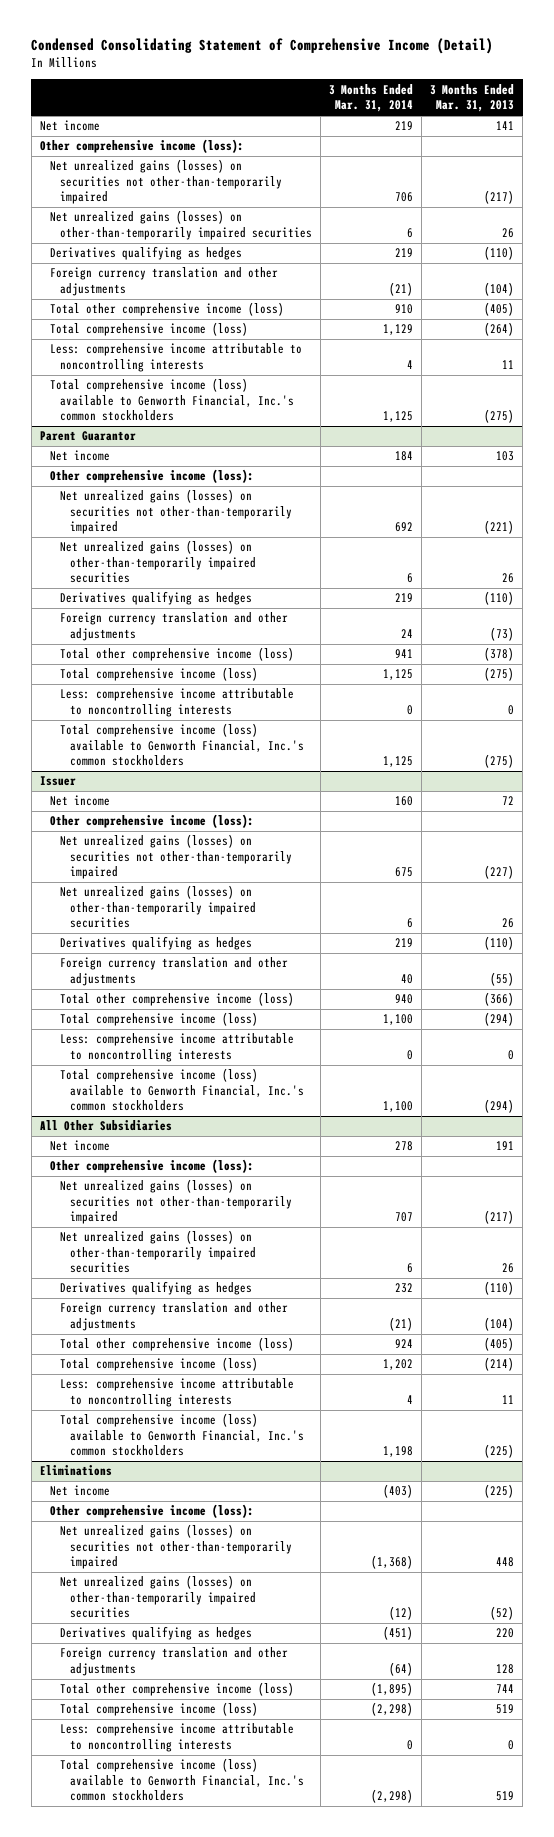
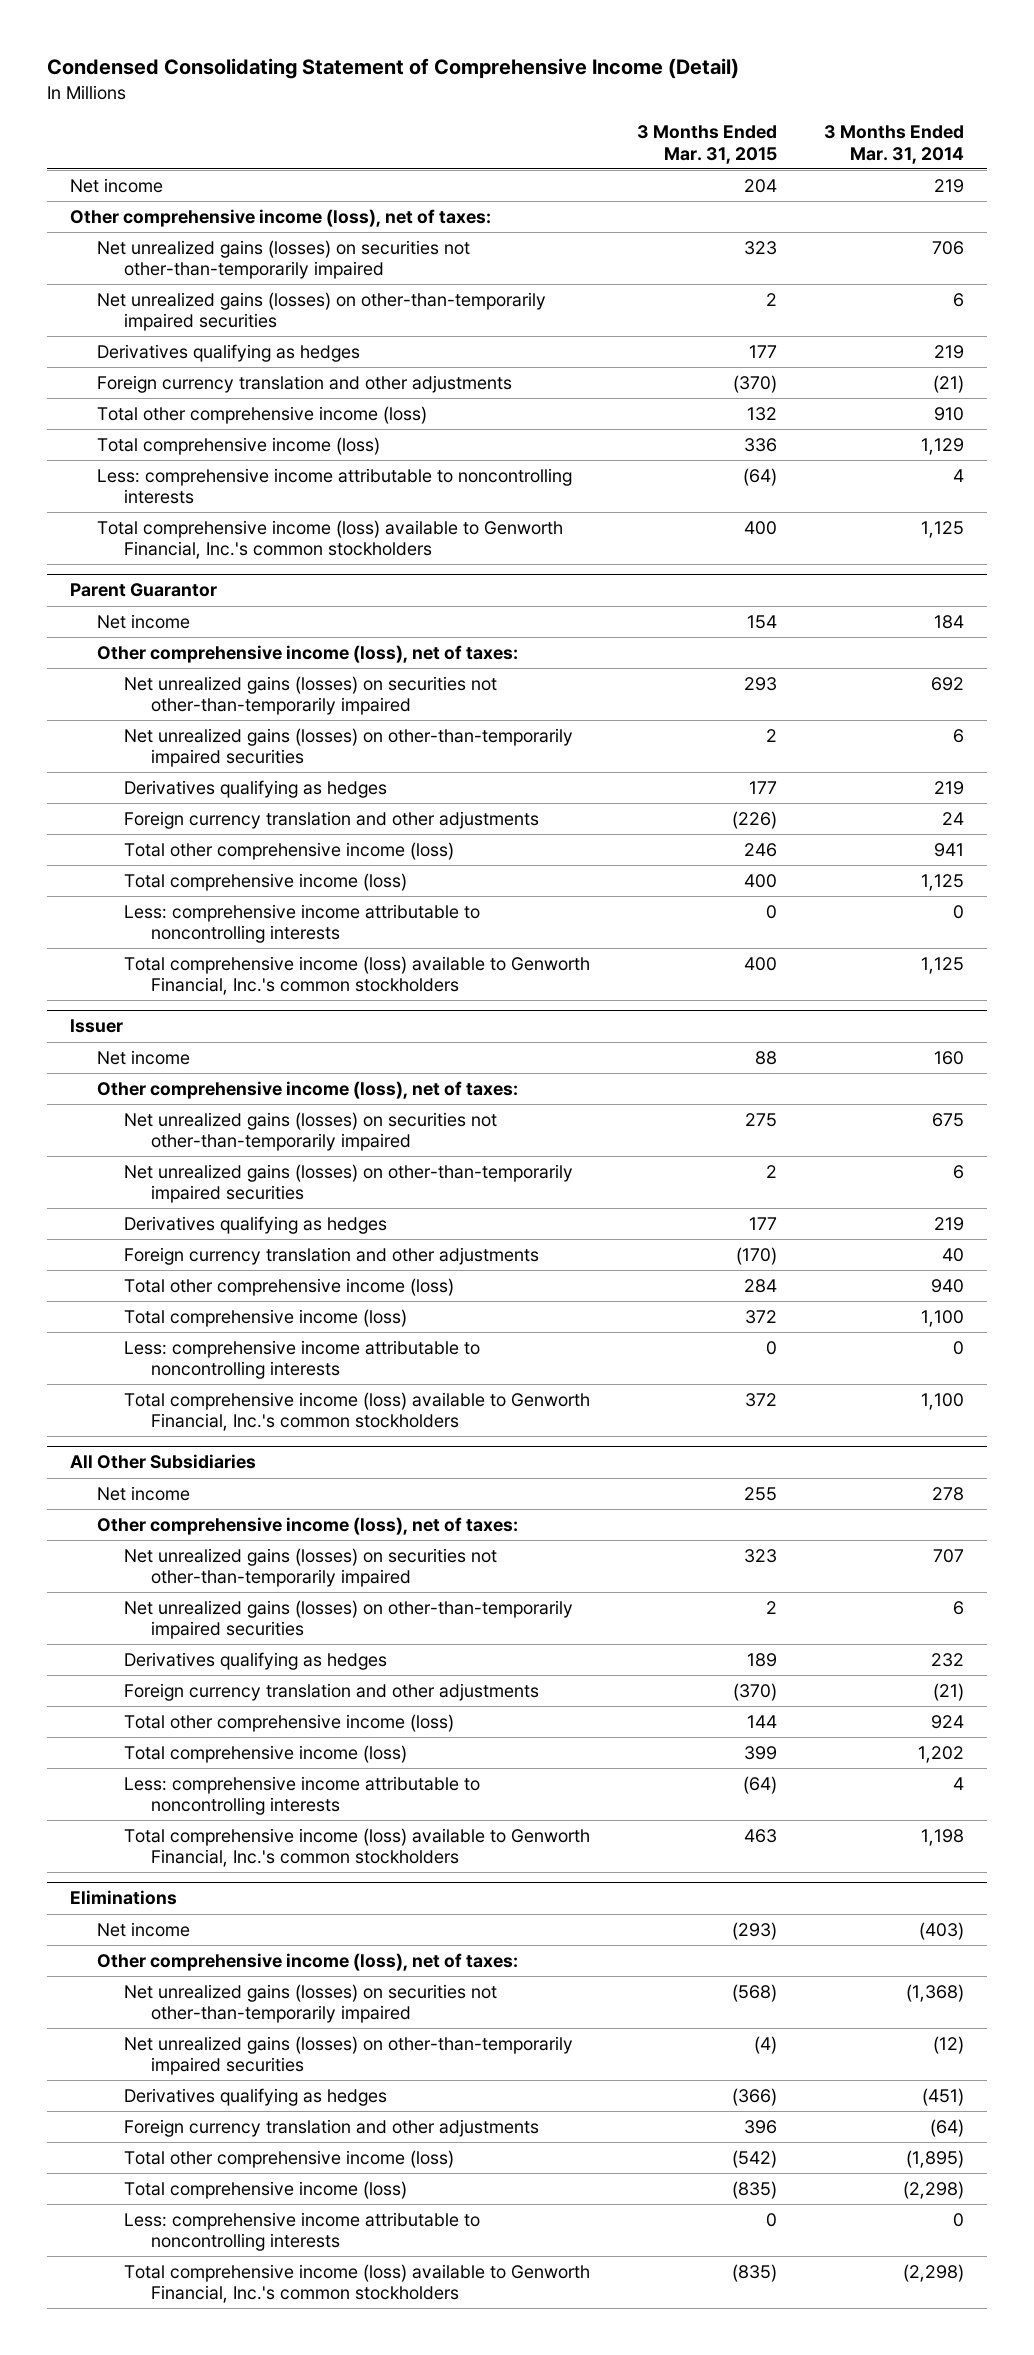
- | 3 Months Ended Mar. 31, 2014 | 3 Months Ended Mar. 31, 2013
+ | 3 Months Ended Mar. 31, 2015 | 3 Months Ended Mar. 31, 2014
- Other comprehensive income (loss):
+ Other comprehensive income (loss), net of taxes:
@ Parent Guarantor
- Other comprehensive income (loss):
+ Other comprehensive income (loss), net of taxes:
@ Issuer
- Other comprehensive income (loss):
+ Other comprehensive income (loss), net of taxes:
@ All Other Subsidiaries
- Other comprehensive income (loss):
+ Other comprehensive income (loss), net of taxes:
@ Eliminations
- Other comprehensive income (loss):
+ Other comprehensive income (loss), net of taxes:

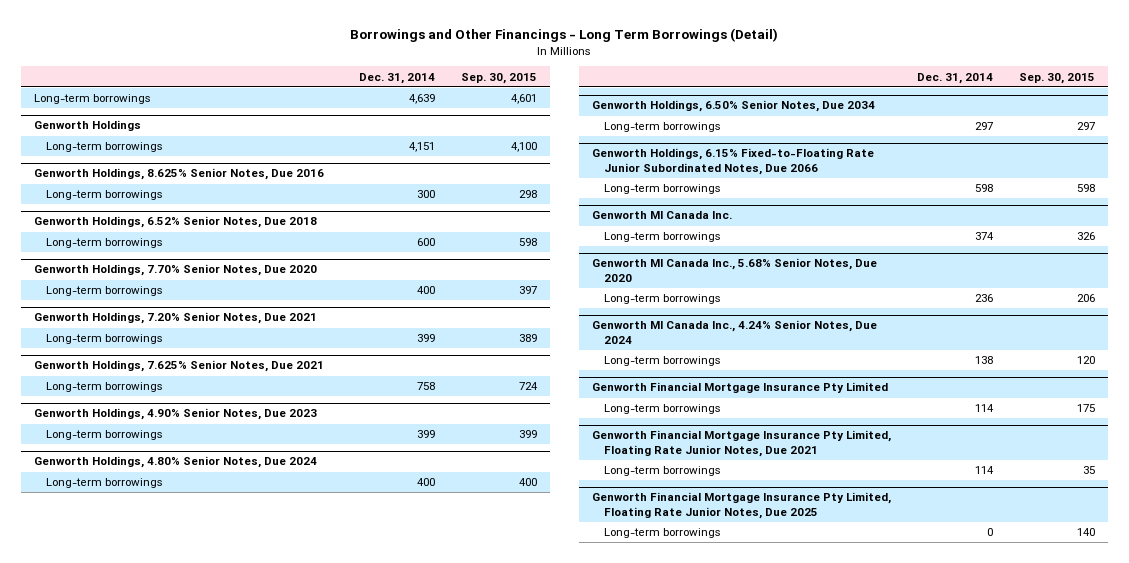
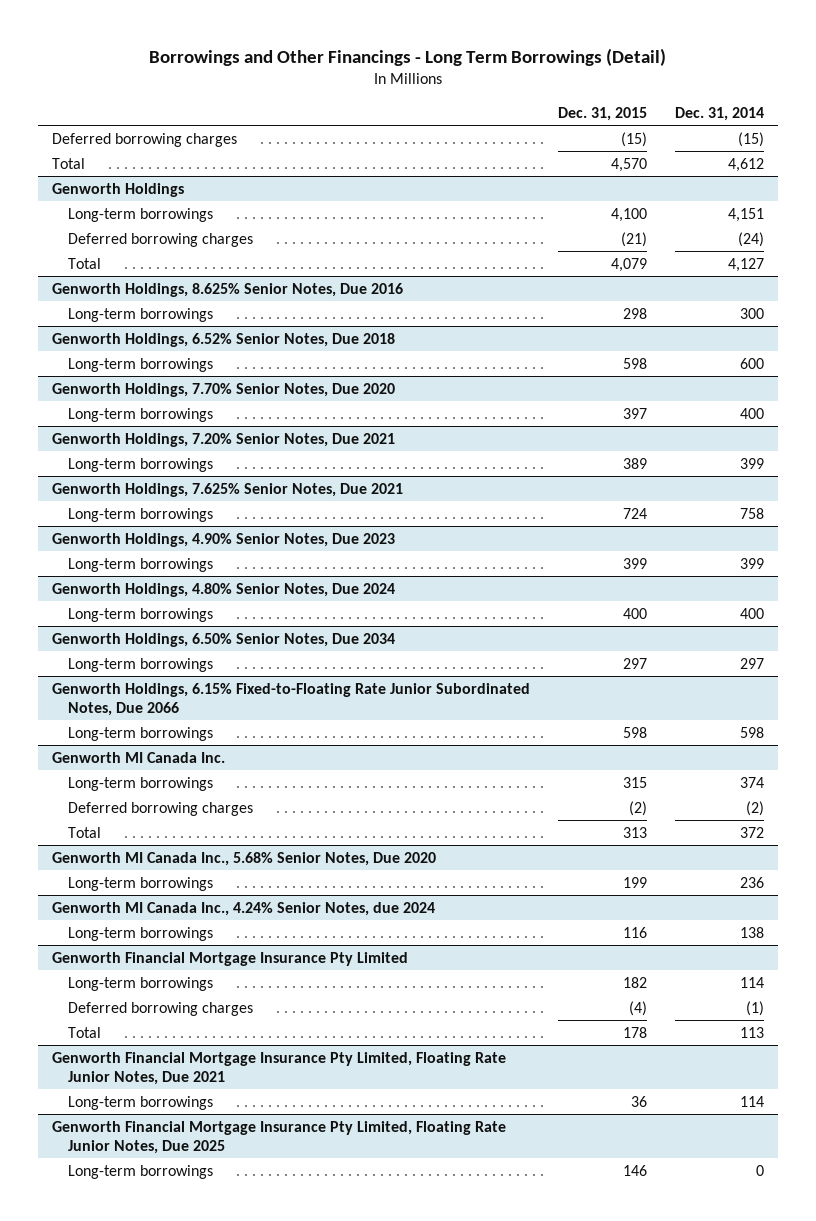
- | Dec. 31, 2014 | Sep. 30, 2015
+ | Dec. 31, 2015 | Dec. 31, 2014
- Long-term borrowings | 4,639 | 4,601
+ Deferred borrowing charges | (15) | (15)
+ Total | 4,570 | 4,612
@ Genworth Holdings
+ Deferred borrowing charges | (21) | (24)
+ Total | 4,079 | 4,127
@ Genworth MI Canada Inc.
+ Deferred borrowing charges | (2) | (2)
+ Total | 313 | 372
- Genworth MI Canada Inc., 4.24% Senior Notes, Due 2024
+ Genworth MI Canada Inc., 4.24% Senior Notes, due 2024
@ Genworth Financial Mortgage Insurance Pty Limited
+ Deferred borrowing charges | (4) | (1)
+ Total | 178 | 113

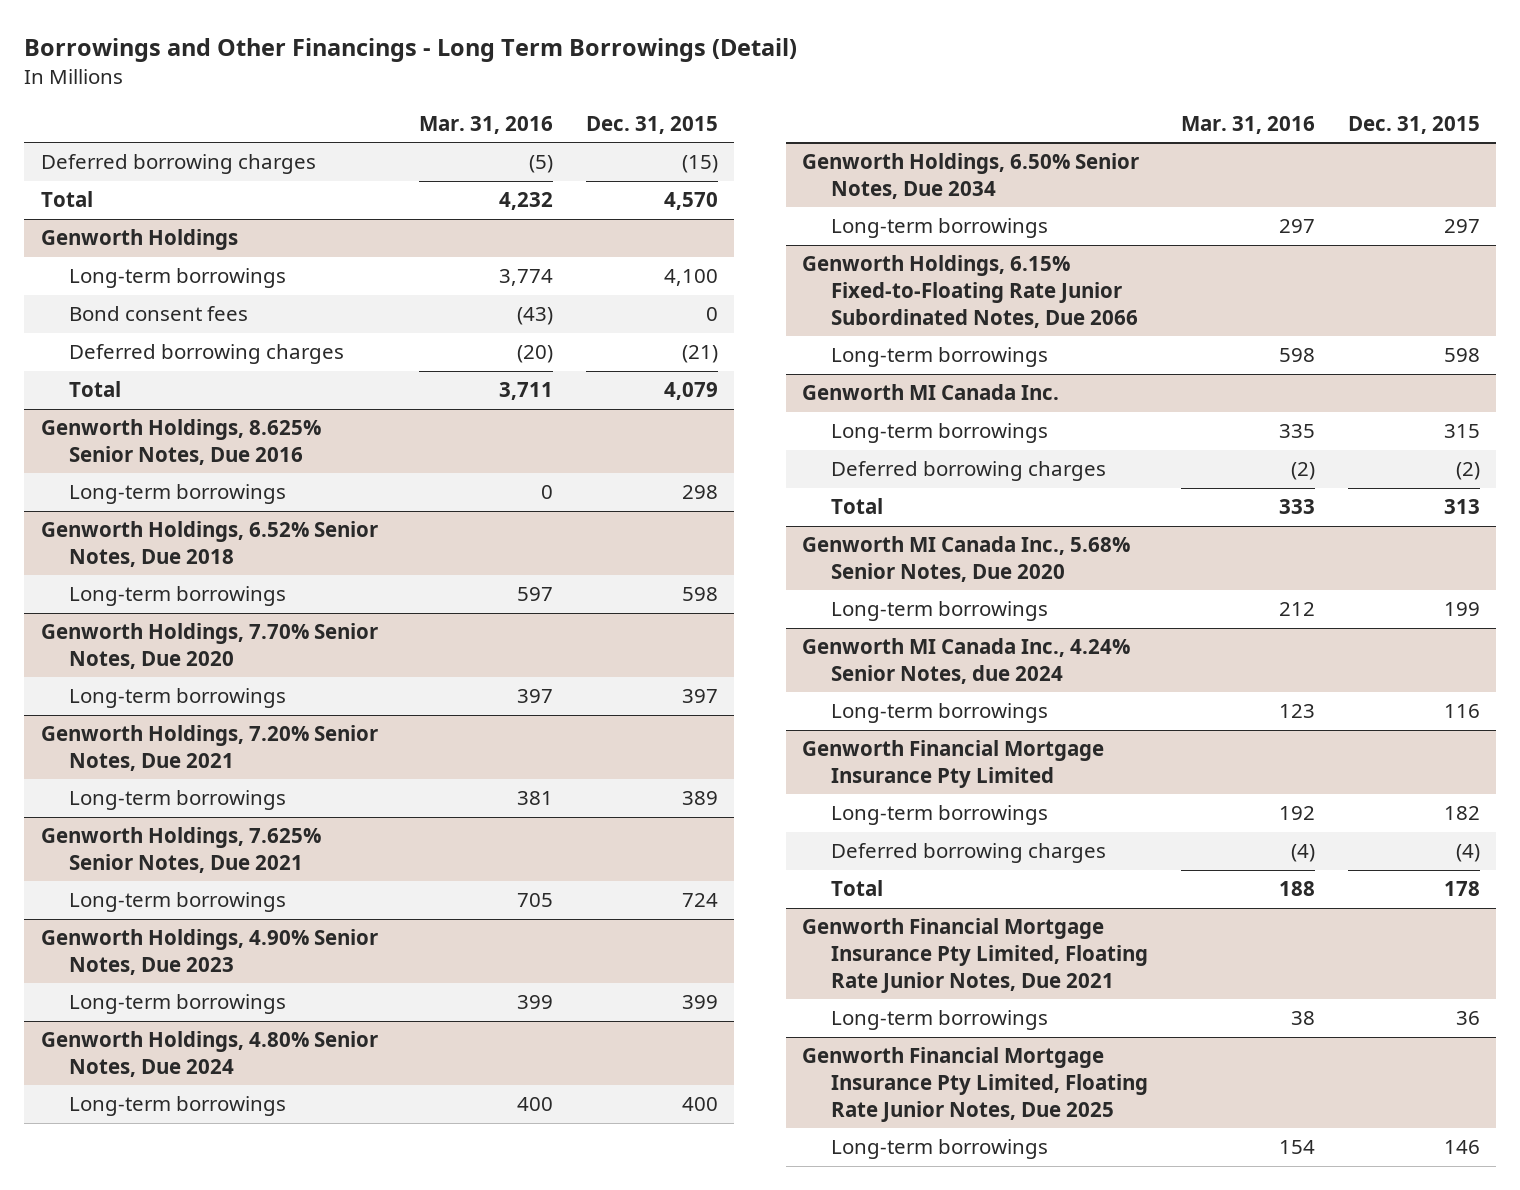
- | Dec. 31, 2015 | Dec. 31, 2014
+ | Mar. 31, 2016 | Dec. 31, 2015
@ Genworth Holdings
+ Bond consent fees | (43) | 0

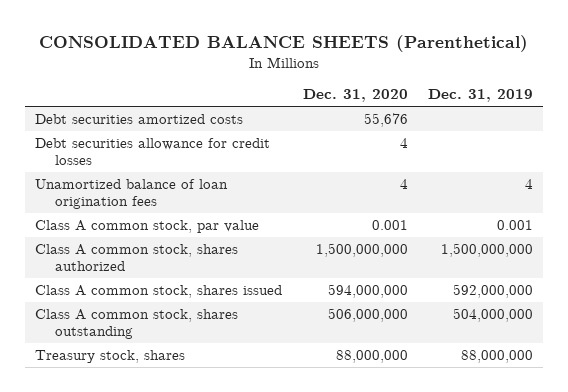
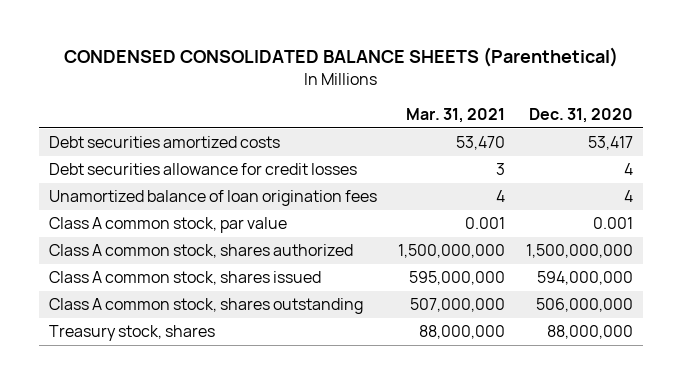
- CONSOLIDATED BALANCE SHEETS (Parenthetical)
+ CONDENSED CONSOLIDATED BALANCE SHEETS (Parenthetical)
- | Dec. 31, 2020 | Dec. 31, 2019
+ | Mar. 31, 2021 | Dec. 31, 2020
- Debt securities amortized costs | 55,676 |
+ Debt securities amortized costs | 53,470 | 53,417

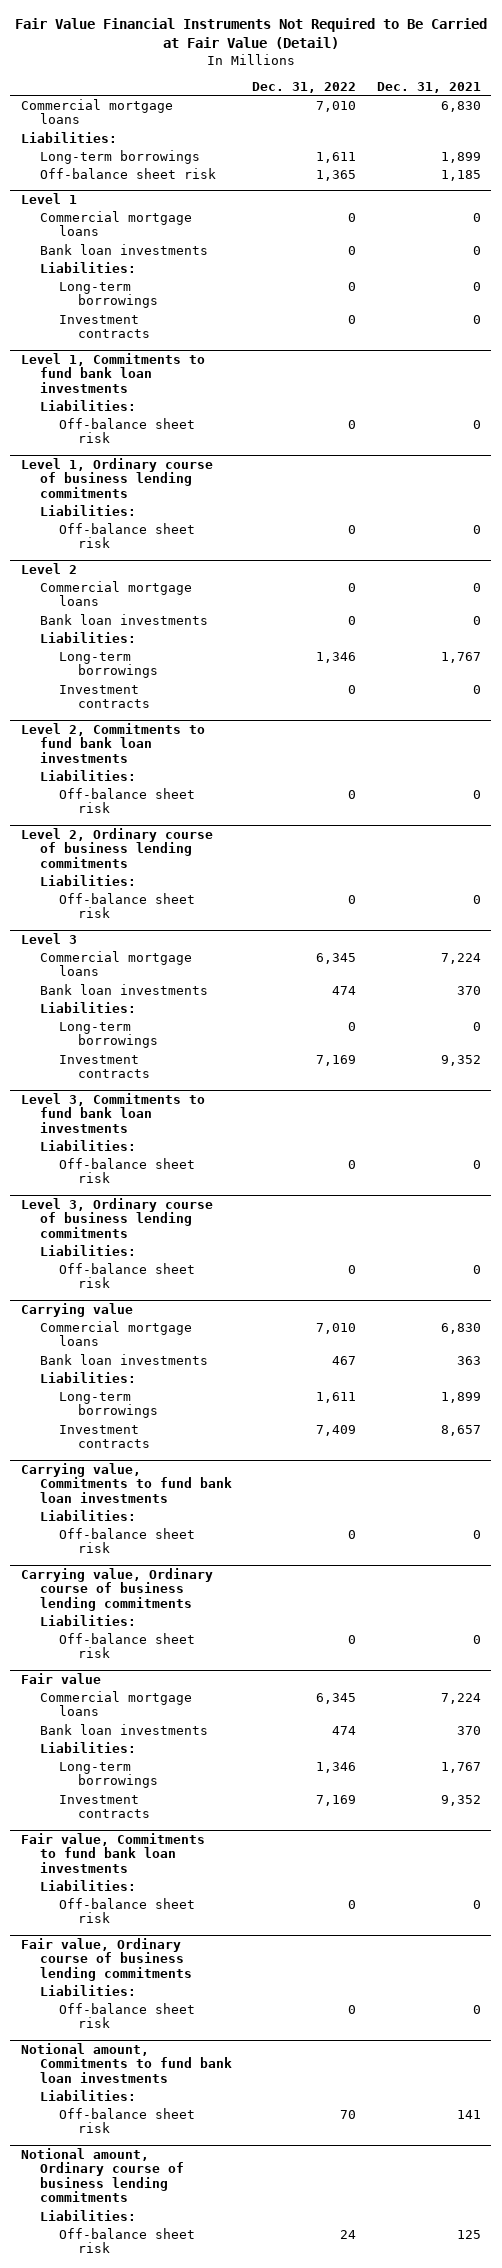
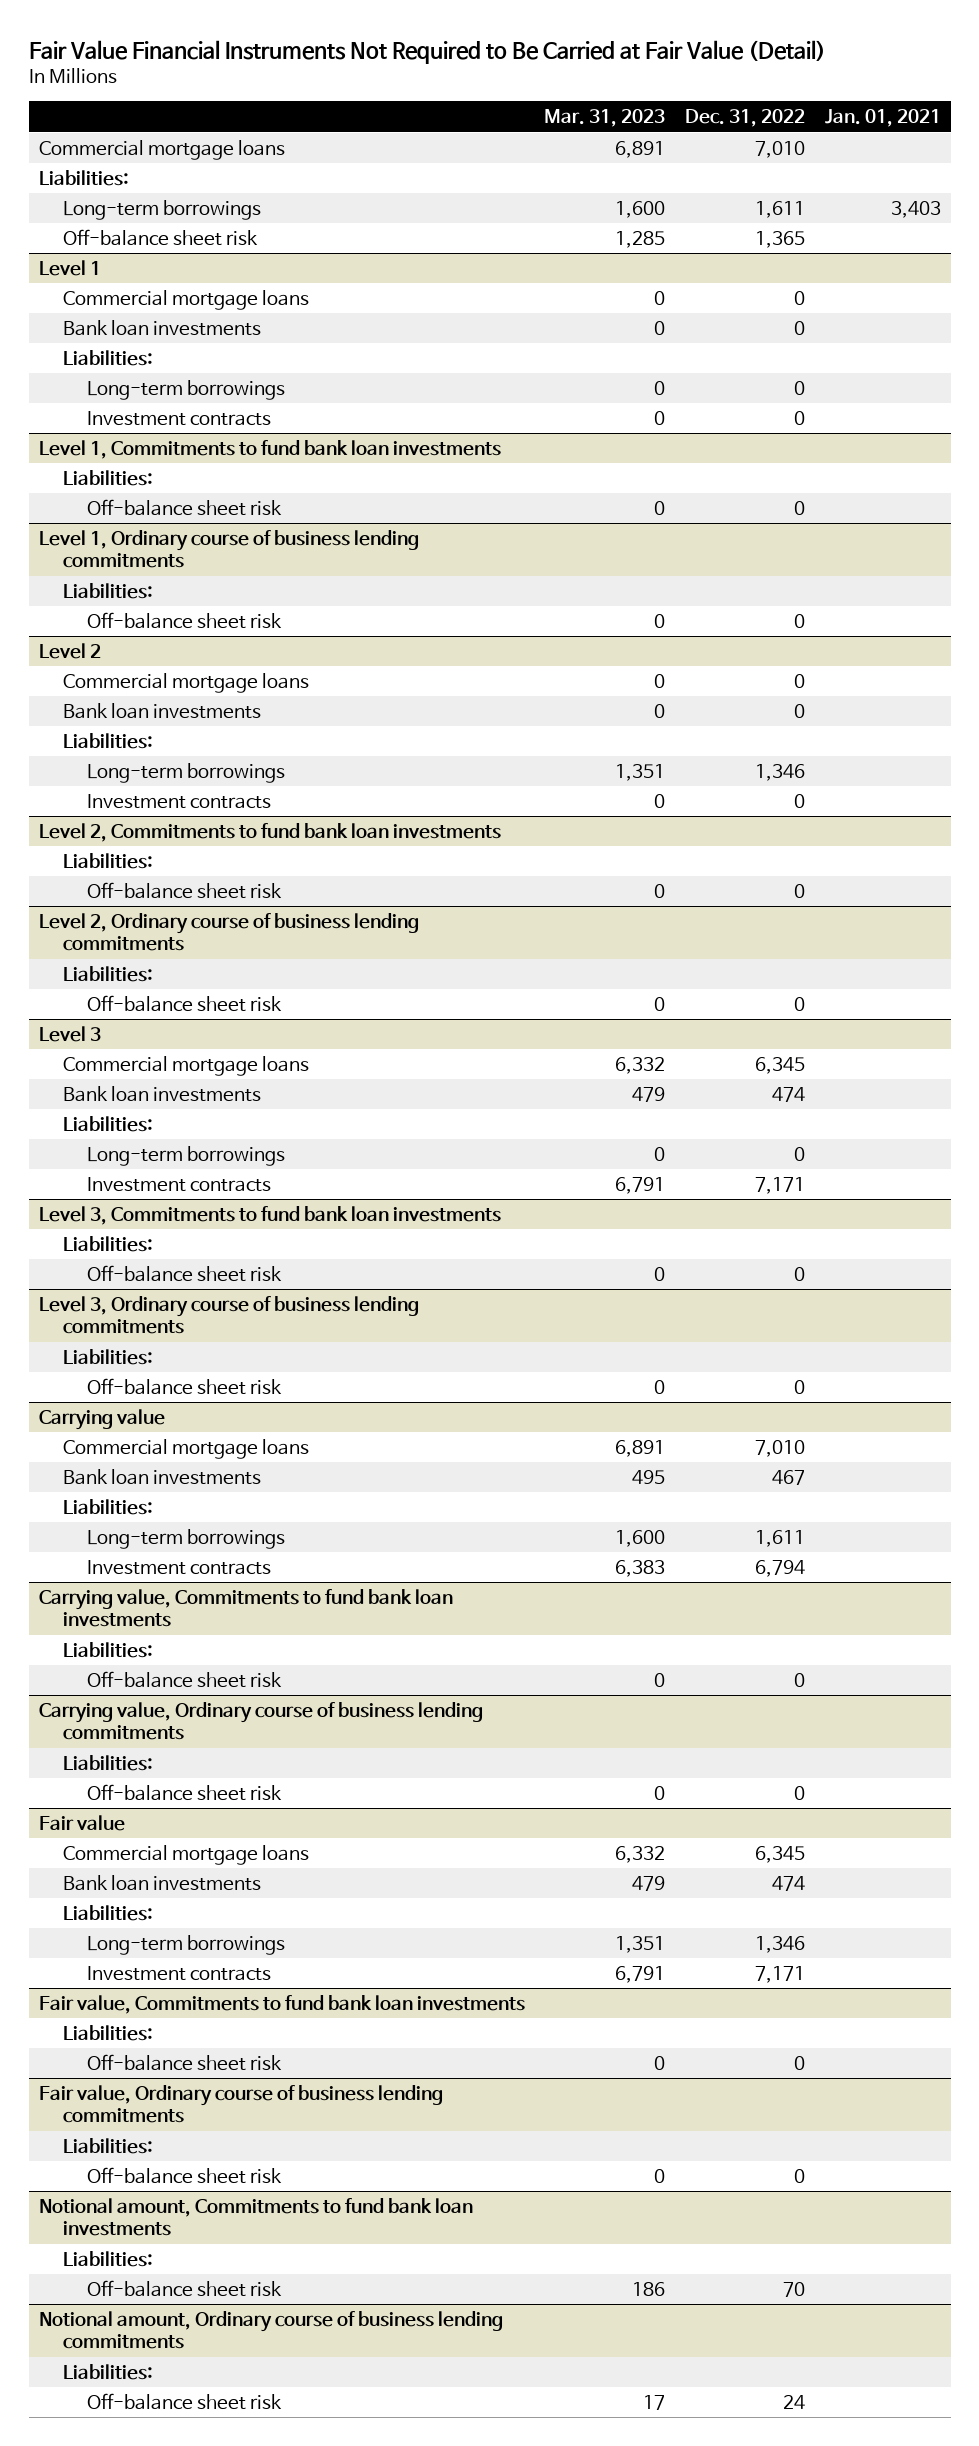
- | Dec. 31, 2022 | Dec. 31, 2021
+ | Mar. 31, 2023 | Dec. 31, 2022 | Jan. 01, 2021
@ Level 3
- Investment contracts | 7,169 | 9,352
+ Investment contracts | 6,791 | 7,171 |
@ Carrying value
- Investment contracts | 7,409 | 8,657
+ Investment contracts | 6,383 | 6,794 |
@ Fair value
- Investment contracts | 7,169 | 9,352
+ Investment contracts | 6,791 | 7,171 |

